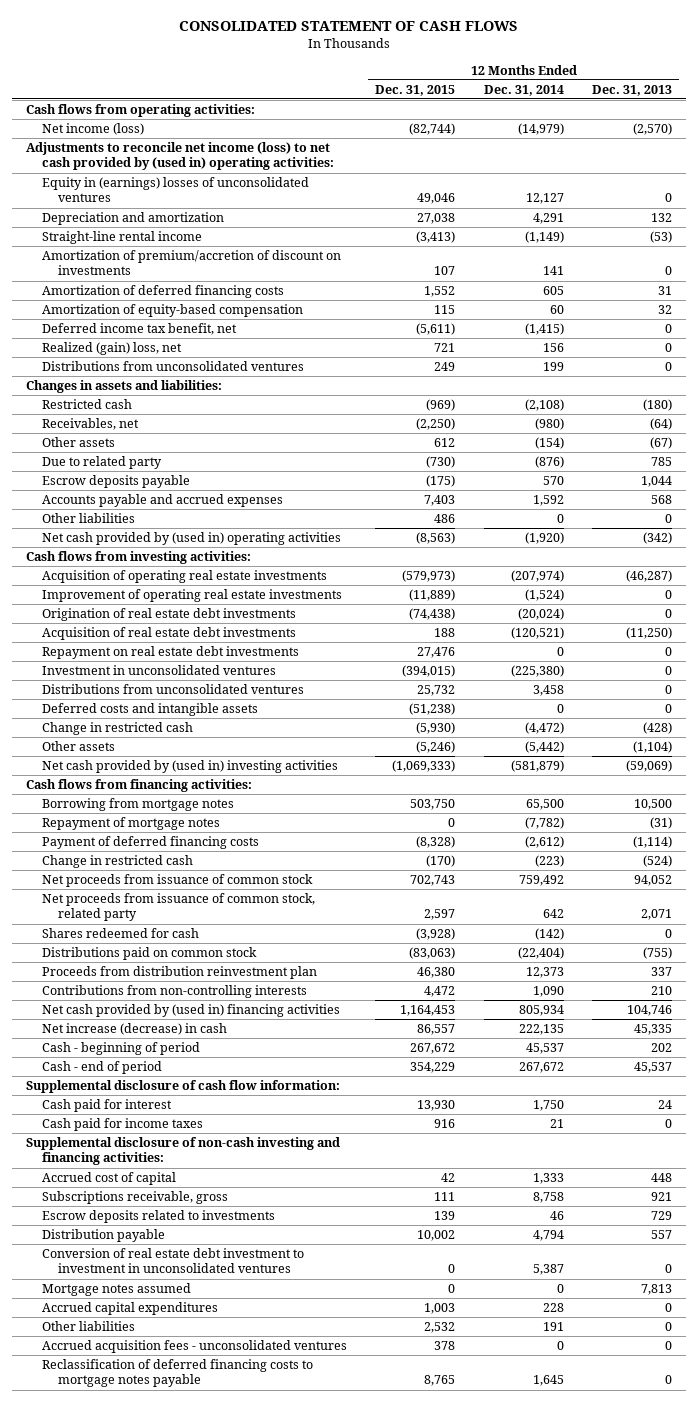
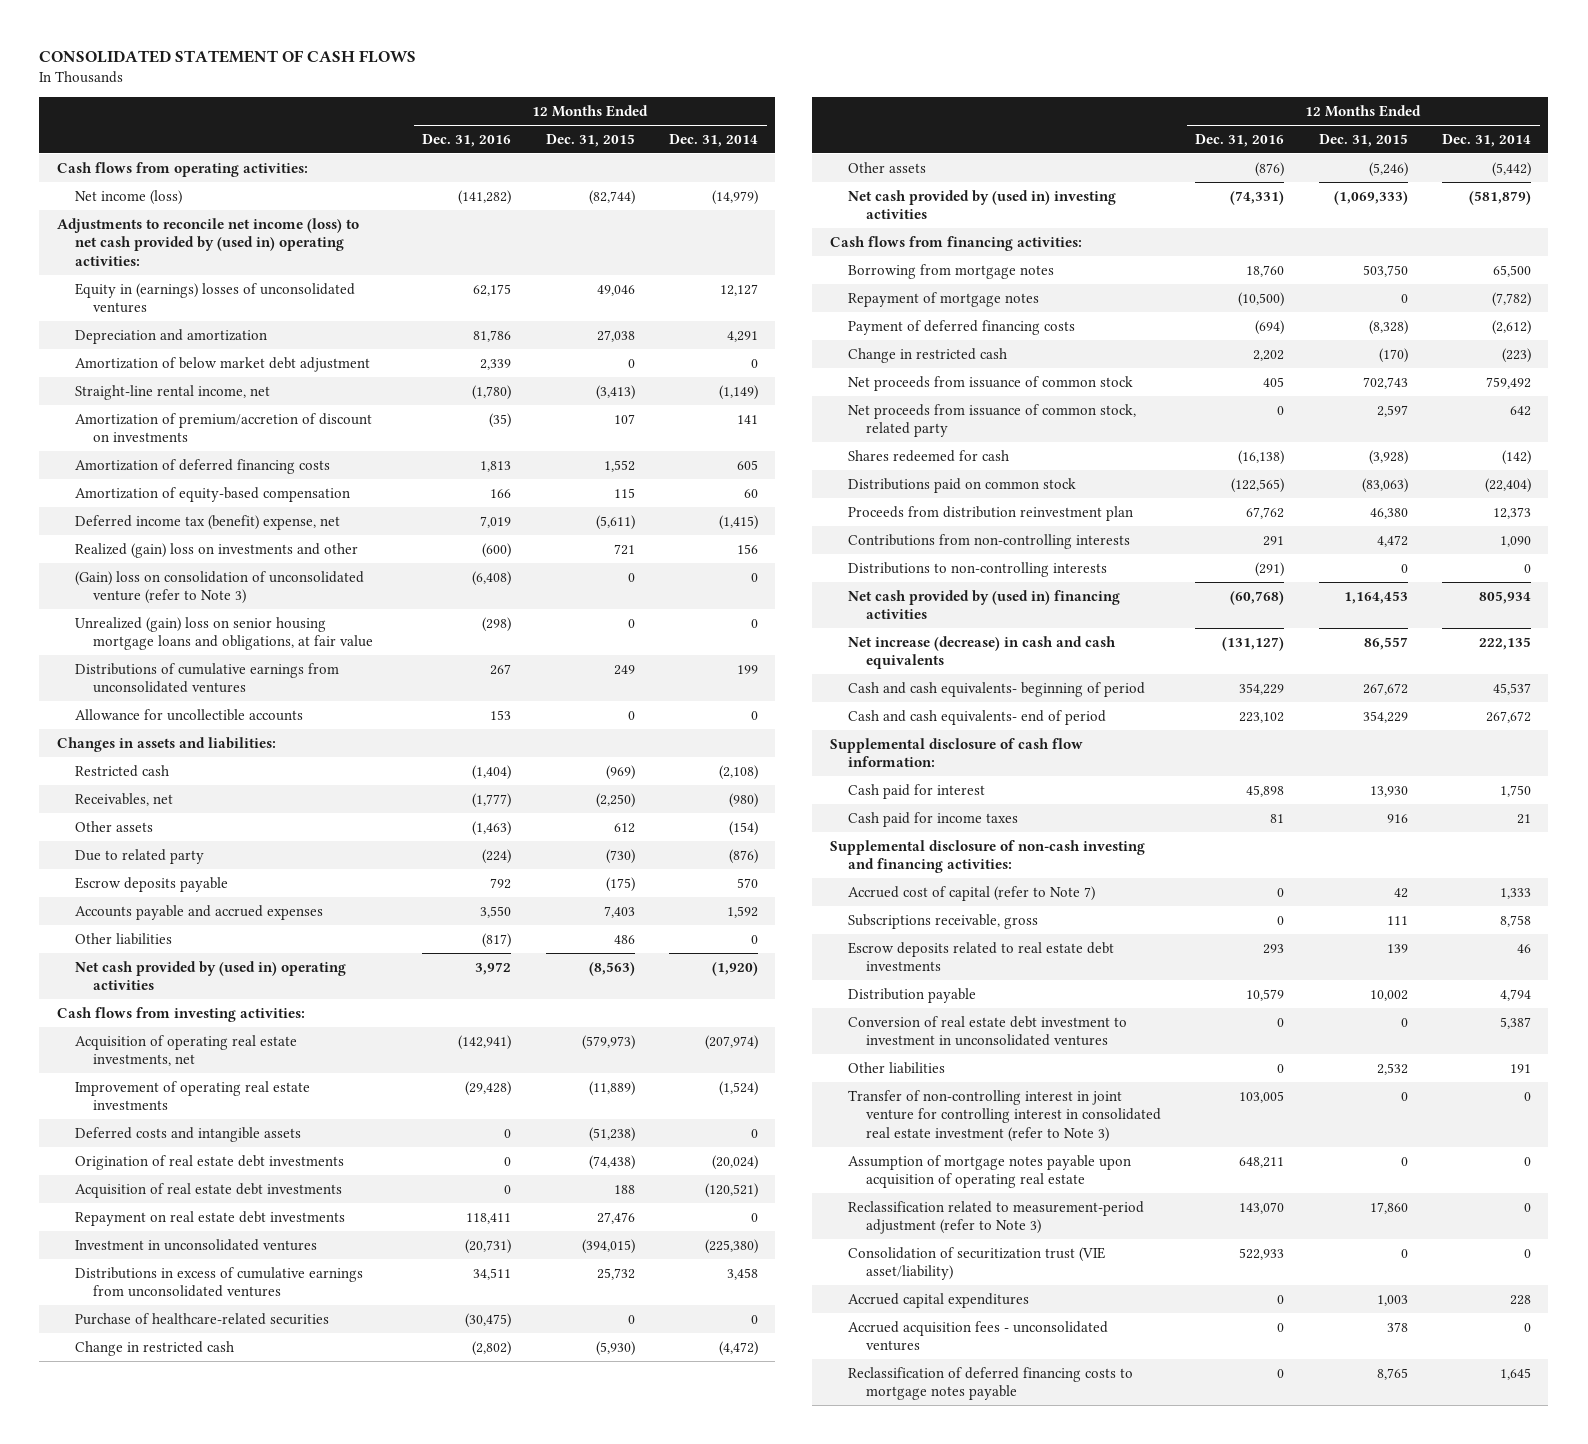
- | 12 Months Ended Dec. 31, 2015 | 12 Months Ended Dec. 31, 2014 | 12 Months Ended Dec. 31, 2013
+ | 12 Months Ended Dec. 31, 2016 | 12 Months Ended Dec. 31, 2015 | 12 Months Ended Dec. 31, 2014
- Straight-line rental income | (3,413) | (1,149) | (53)
+ Amortization of below market debt adjustment | 2,339 | 0 | 0
+ Straight-line rental income, net | (1,780) | (3,413) | (1,149)
- Deferred income tax benefit, net | (5,611) | (1,415) | 0
- Realized (gain) loss, net | 721 | 156 | 0
- Distributions from unconsolidated ventures | 249 | 199 | 0
+ Deferred income tax (benefit) expense, net | 7,019 | (5,611) | (1,415)
+ Realized (gain) loss on investments and other | (600) | 721 | 156
+ (Gain) loss on consolidation of unconsolidated venture (refer to Note 3) | (6,408) | 0 | 0
+ Unrealized (gain) loss on senior housing mortgage loans and obligations, at fair value | (298) | 0 | 0
+ Distributions of cumulative earnings from unconsolidated ventures | 267 | 249 | 199
+ Allowance for uncollectible accounts | 153 | 0 | 0
- Acquisition of operating real estate investments | (579,973) | (207,974) | (46,287)
+ Acquisition of operating real estate investments, net | (142,941) | (579,973) | (207,974)
moved up: Deferred costs and intangible assets | 0 | (51,238) | 0
- Distributions from unconsolidated ventures | 25,732 | 3,458 | 0
+ Distributions in excess of cumulative earnings from unconsolidated ventures | 34,511 | 25,732 | 3,458
+ Purchase of healthcare-related securities | (30,475) | 0 | 0
+ Distributions to non-controlling interests | (291) | 0 | 0
- Net increase (decrease) in cash | 86,557 | 222,135 | 45,335
- Cash - beginning of period | 267,672 | 45,537 | 202
- Cash - end of period | 354,229 | 267,672 | 45,537
+ Net increase (decrease) in cash and cash equivalents | (131,127) | 86,557 | 222,135
+ Cash and cash equivalents- beginning of period | 354,229 | 267,672 | 45,537
+ Cash and cash equivalents- end of period | 223,102 | 354,229 | 267,672
- Accrued cost of capital | 42 | 1,333 | 448
+ Accrued cost of capital (refer to Note 7) | 0 | 42 | 1,333
- Escrow deposits related to investments | 139 | 46 | 729
+ Escrow deposits related to real estate debt investments | 293 | 139 | 46
- Mortgage notes assumed | 0 | 0 | 7,813
+ Transfer of non-controlling interest in joint venture for controlling interest in consolidated real estate investment (refer to Note 3) | 103,005 | 0 | 0
+ Assumption of mortgage notes payable upon acquisition of operating real estate | 648,211 | 0 | 0
+ Reclassification related to measurement-period adjustment (refer to Note 3) | 143,070 | 17,860 | 0
+ Consolidation of securitization trust (VIE asset/liability) | 522,933 | 0 | 0
moved down: Accrued capital expenditures | 0 | 1,003 | 228

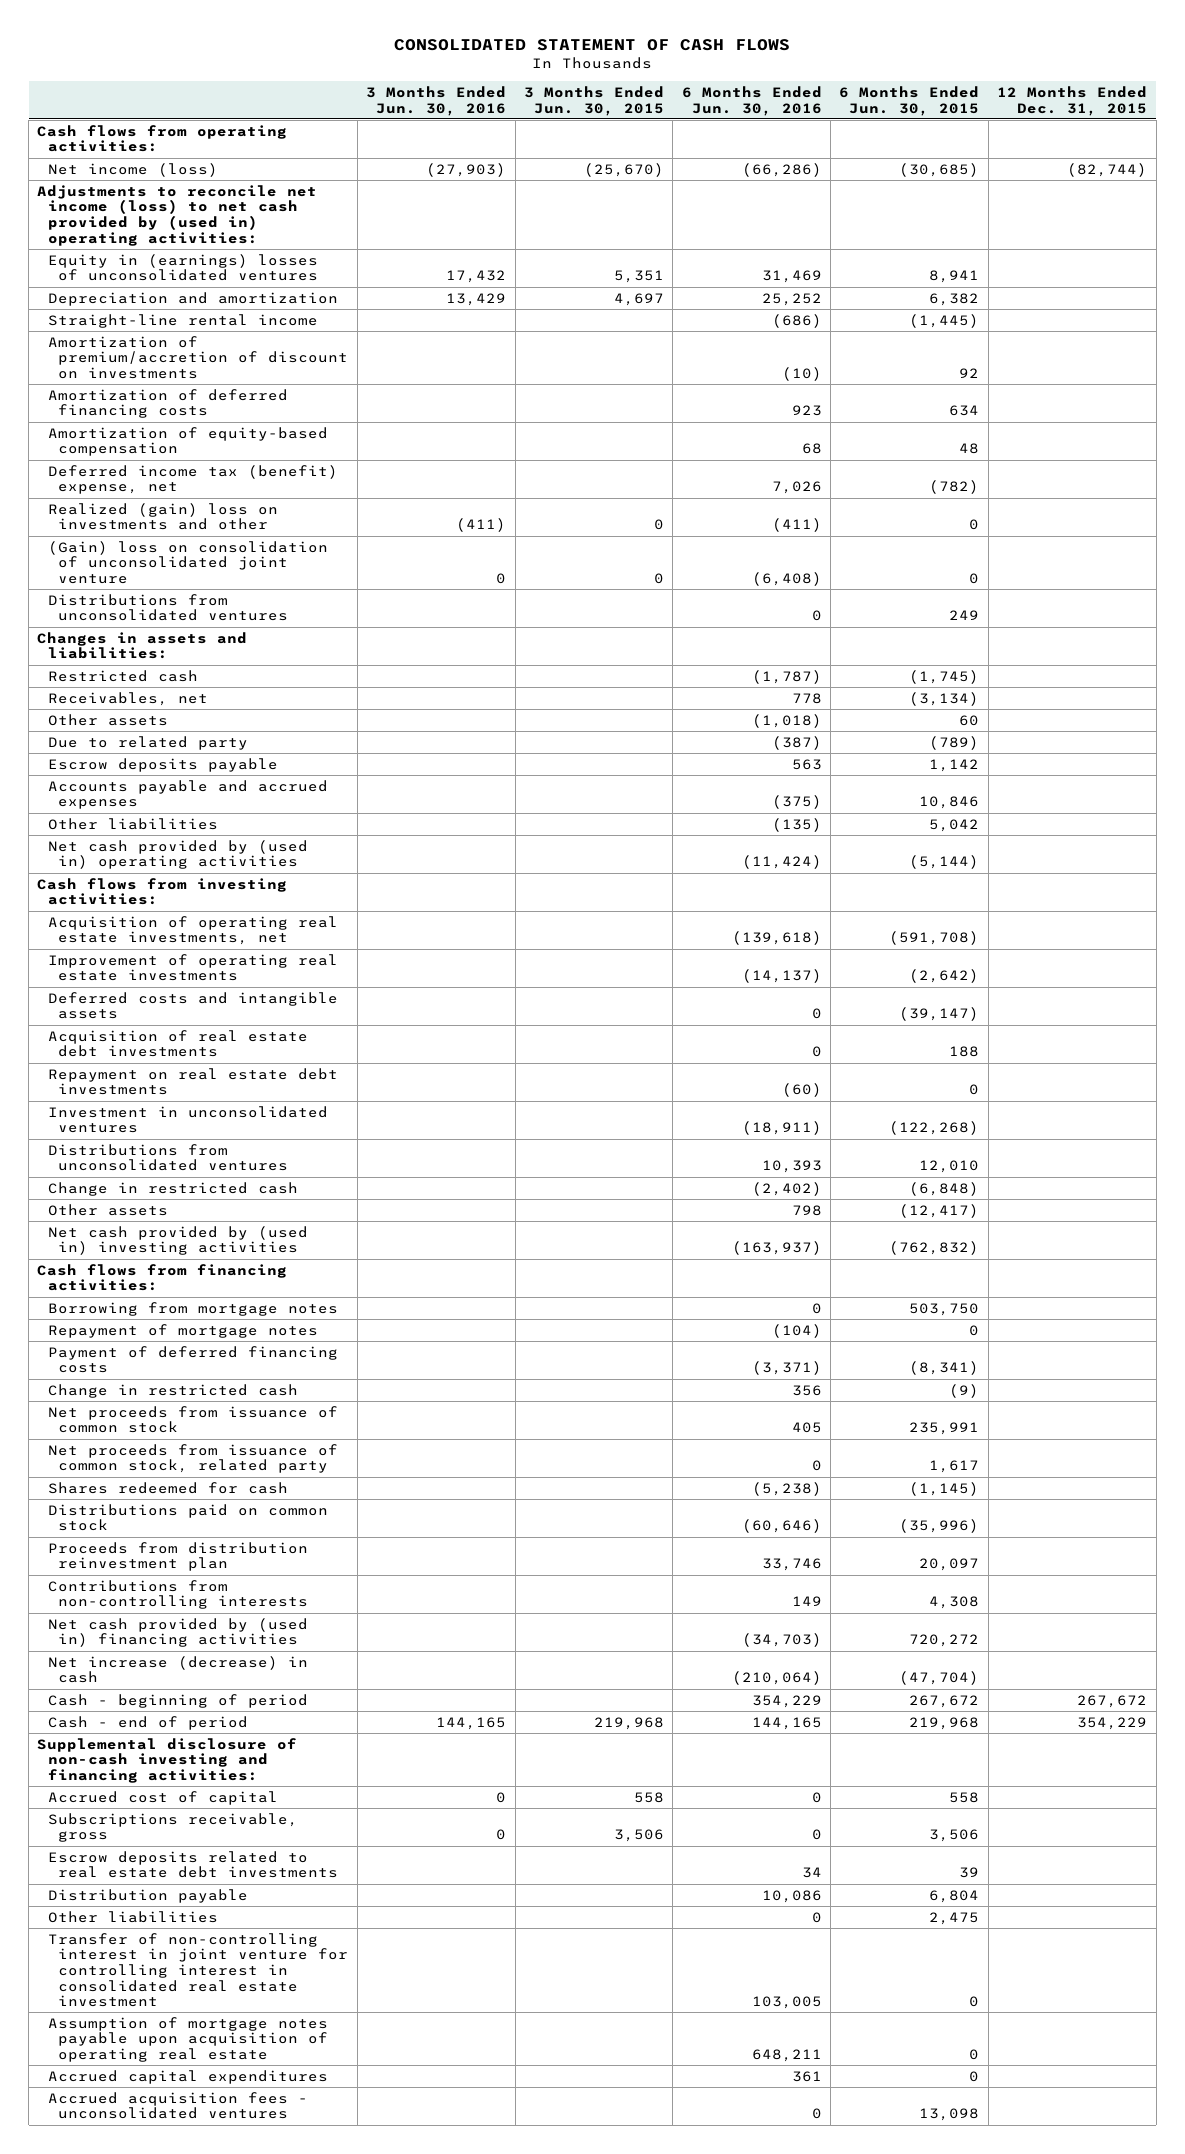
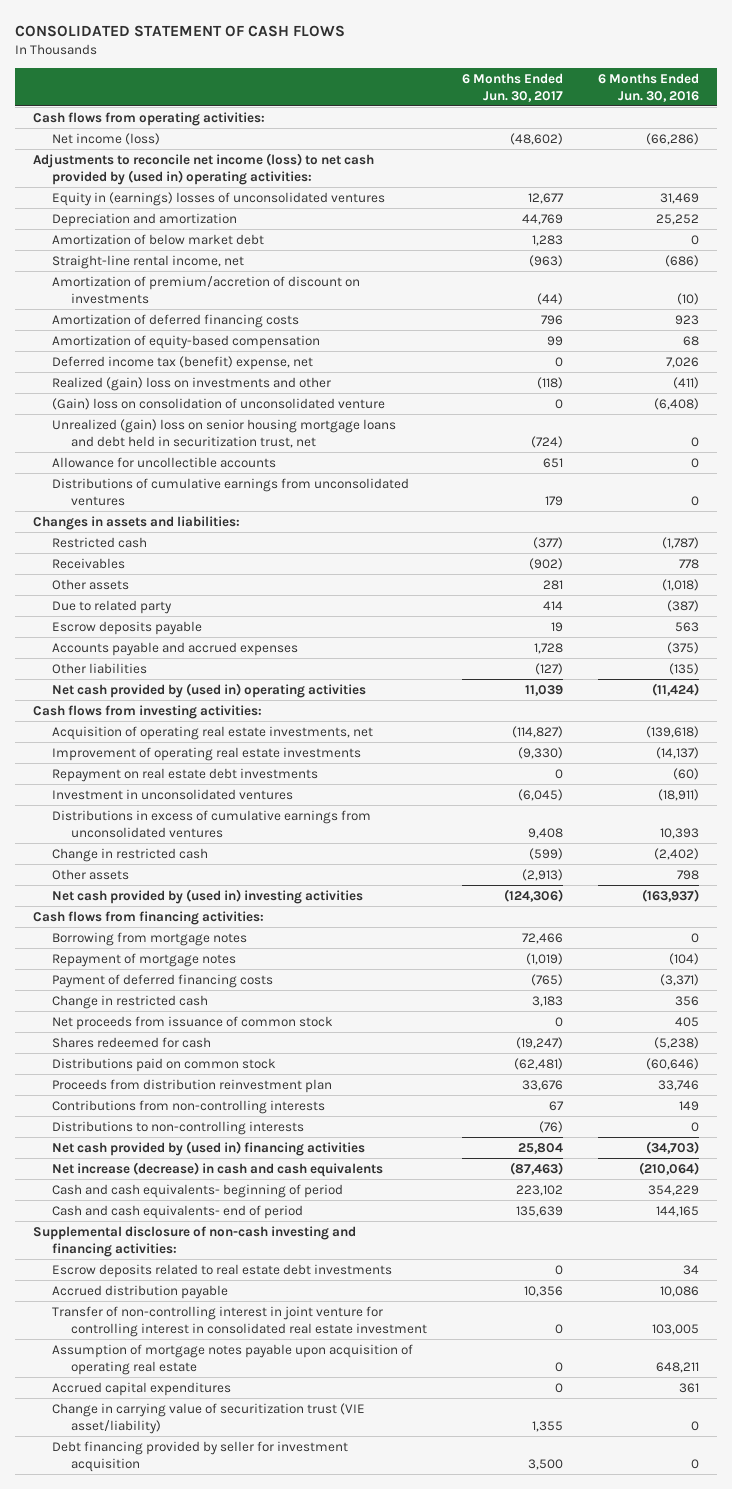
- | 3 Months Ended Jun. 30, 2016 | 3 Months Ended Jun. 30, 2015 | 6 Months Ended Jun. 30, 2016 | 6 Months Ended Jun. 30, 2015 | 12 Months Ended Dec. 31, 2015
+ | 6 Months Ended Jun. 30, 2017 | 6 Months Ended Jun. 30, 2016
- Straight-line rental income | | | (686) | (1,445) |
+ Amortization of below market debt | 1,283 | 0
+ Straight-line rental income, net | (963) | (686)
- (Gain) loss on consolidation of unconsolidated joint venture | 0 | 0 | (6,408) | 0 |
- Distributions from unconsolidated ventures | | | 0 | 249 |
+ (Gain) loss on consolidation of unconsolidated venture | 0 | (6,408)
+ Unrealized (gain) loss on senior housing mortgage loans and debt held in securitization trust, net | (724) | 0
+ Allowance for uncollectible accounts | 651 | 0
+ Distributions of cumulative earnings from unconsolidated ventures | 179 | 0
- Receivables, net | | | 778 | (3,134) |
+ Receivables | (902) | 778
- Deferred costs and intangible assets | | | 0 | (39,147) |
- Acquisition of real estate debt investments | | | 0 | 188 |
- Distributions from unconsolidated ventures | | | 10,393 | 12,010 |
+ Distributions in excess of cumulative earnings from unconsolidated ventures | 9,408 | 10,393
- Net proceeds from issuance of common stock, related party | | | 0 | 1,617 |
+ Distributions to non-controlling interests | (76) | 0
- Net increase (decrease) in cash | | | (210,064) | (47,704) |
- Cash - beginning of period | | | 354,229 | 267,672 | 267,672
- Cash - end of period | 144,165 | 219,968 | 144,165 | 219,968 | 354,229
+ Net increase (decrease) in cash and cash equivalents | (87,463) | (210,064)
+ Cash and cash equivalents- beginning of period | 223,102 | 354,229
+ Cash and cash equivalents- end of period | 135,639 | 144,165
- Accrued cost of capital | 0 | 558 | 0 | 558 |
- Subscriptions receivable, gross | 0 | 3,506 | 0 | 3,506 |
- Distribution payable | | | 10,086 | 6,804 |
- Other liabilities | | | 0 | 2,475 |
+ Accrued distribution payable | 10,356 | 10,086
- Accrued acquisition fees - unconsolidated ventures | | | 0 | 13,098 |
+ Change in carrying value of securitization trust (VIE asset/liability) | 1,355 | 0
+ Debt financing provided by seller for investment acquisition | 3,500 | 0

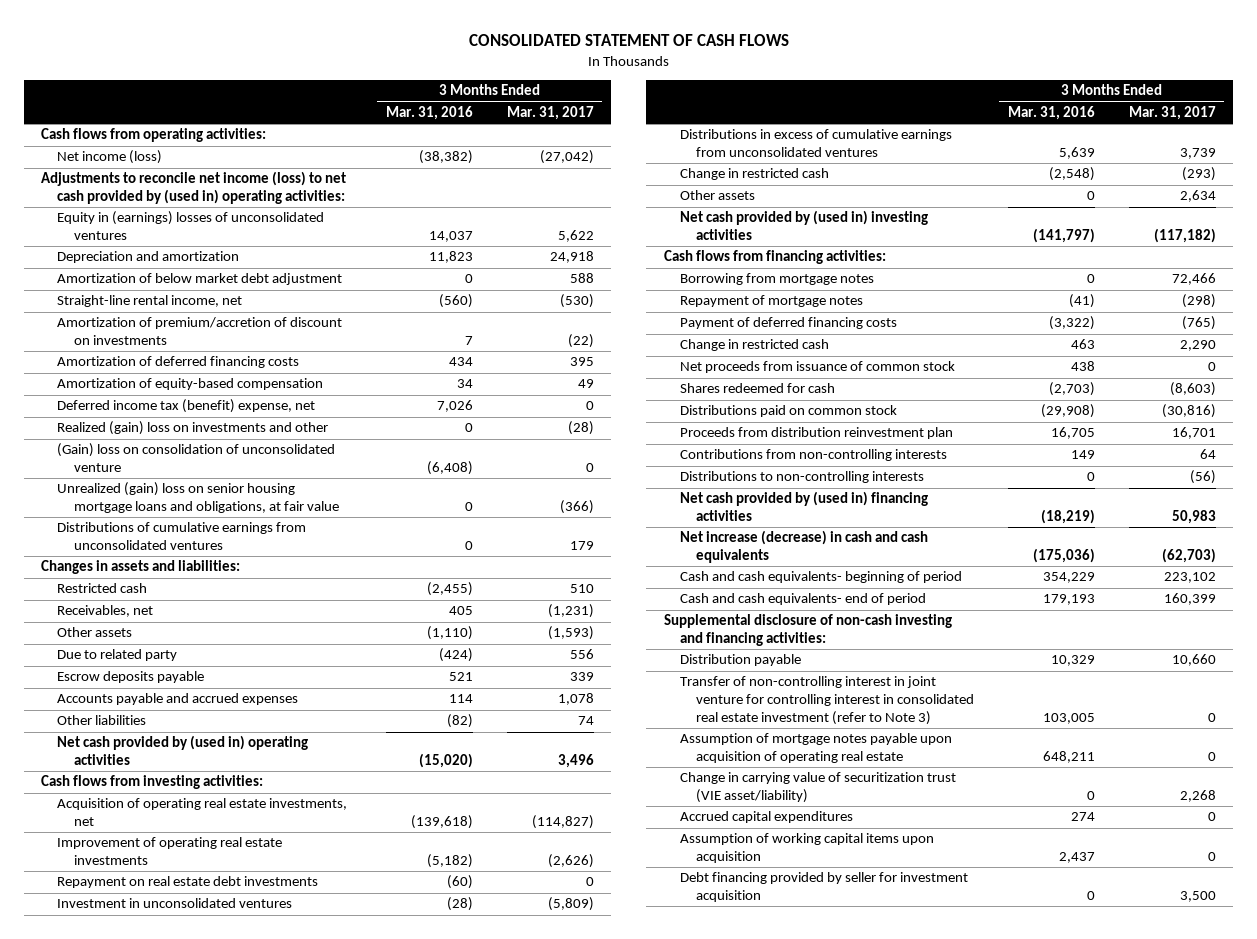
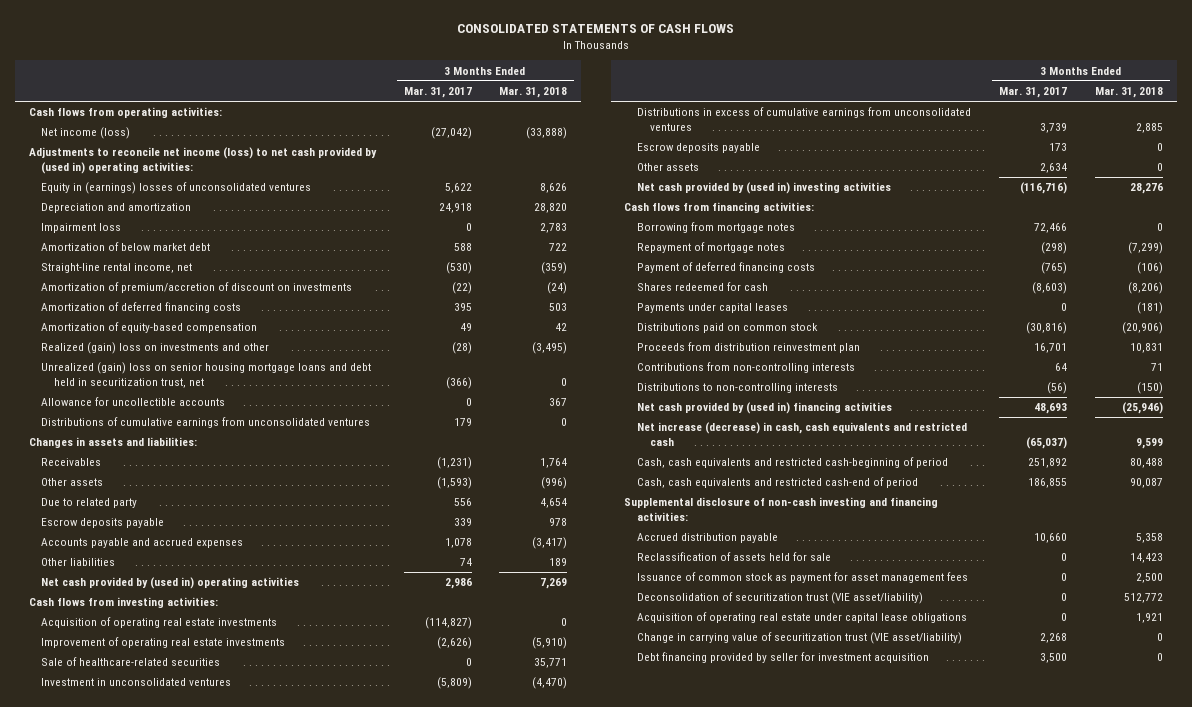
- CONSOLIDATED STATEMENT OF CASH FLOWS
+ CONSOLIDATED STATEMENTS OF CASH FLOWS
- | 3 Months Ended Mar. 31, 2016 | 3 Months Ended Mar. 31, 2017
+ | 3 Months Ended Mar. 31, 2017 | 3 Months Ended Mar. 31, 2018
- Amortization of below market debt adjustment | 0 | 588
+ Impairment loss | 0 | 2,783
+ Amortization of below market debt | 588 | 722
- Deferred income tax (benefit) expense, net | 7,026 | 0
- (Gain) loss on consolidation of unconsolidated venture | (6,408) | 0
- Unrealized (gain) loss on senior housing mortgage loans and obligations, at fair value | 0 | (366)
+ Unrealized (gain) loss on senior housing mortgage loans and debt held in securitization trust, net | (366) | 0
+ Allowance for uncollectible accounts | 0 | 367
- Restricted cash | (2,455) | 510
- Receivables, net | 405 | (1,231)
+ Receivables | (1,231) | 1,764
- Net cash provided by (used in) operating activities | (15,020) | 3,496
+ Net cash provided by (used in) operating activities | 2,986 | 7,269
- Acquisition of operating real estate investments, net | (139,618) | (114,827)
+ Acquisition of operating real estate investments | (114,827) | 0
- Repayment on real estate debt investments | (60) | 0
+ Sale of healthcare-related securities | 0 | 35,771
- Change in restricted cash | (2,548) | (293)
+ Escrow deposits payable | 173 | 0
- Net cash provided by (used in) investing activities | (141,797) | (117,182)
+ Net cash provided by (used in) investing activities | (116,716) | 28,276
- Change in restricted cash | 463 | 2,290
- Net proceeds from issuance of common stock | 438 | 0
+ Payments under capital leases | 0 | (181)
- Net cash provided by (used in) financing activities | (18,219) | 50,983
- Net increase (decrease) in cash and cash equivalents | (175,036) | (62,703)
- Cash and cash equivalents- beginning of period | 354,229 | 223,102
- Cash and cash equivalents- end of period | 179,193 | 160,399
+ Net cash provided by (used in) financing activities | 48,693 | (25,946)
+ Net increase (decrease) in cash, cash equivalents and restricted cash | (65,037) | 9,599
+ Cash, cash equivalents and restricted cash-beginning of period | 251,892 | 80,488
+ Cash, cash equivalents and restricted cash-end of period | 186,855 | 90,087
- Distribution payable | 10,329 | 10,660
- Transfer of non-controlling interest in joint venture for controlling interest in consolidated real estate investment (refer to Note 3) | 103,005 | 0
- Assumption of mortgage notes payable upon acquisition of operating real estate | 648,211 | 0
+ Accrued distribution payable | 10,660 | 5,358
+ Reclassification of assets held for sale | 0 | 14,423
+ Issuance of common stock as payment for asset management fees | 0 | 2,500
+ Deconsolidation of securitization trust (VIE asset/liability) | 0 | 512,772
+ Acquisition of operating real estate under capital lease obligations | 0 | 1,921
- Accrued capital expenditures | 274 | 0
- Assumption of working capital items upon acquisition | 2,437 | 0

